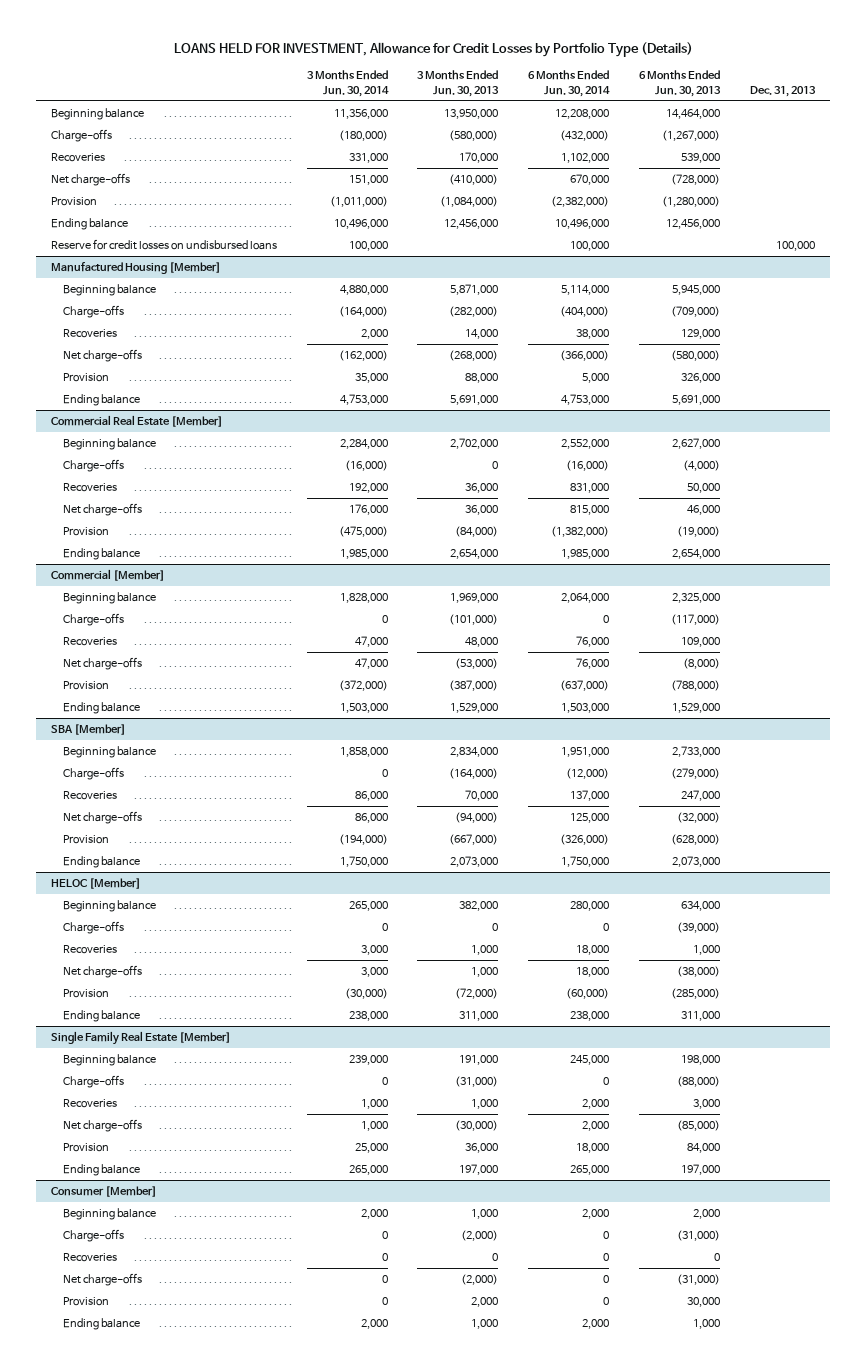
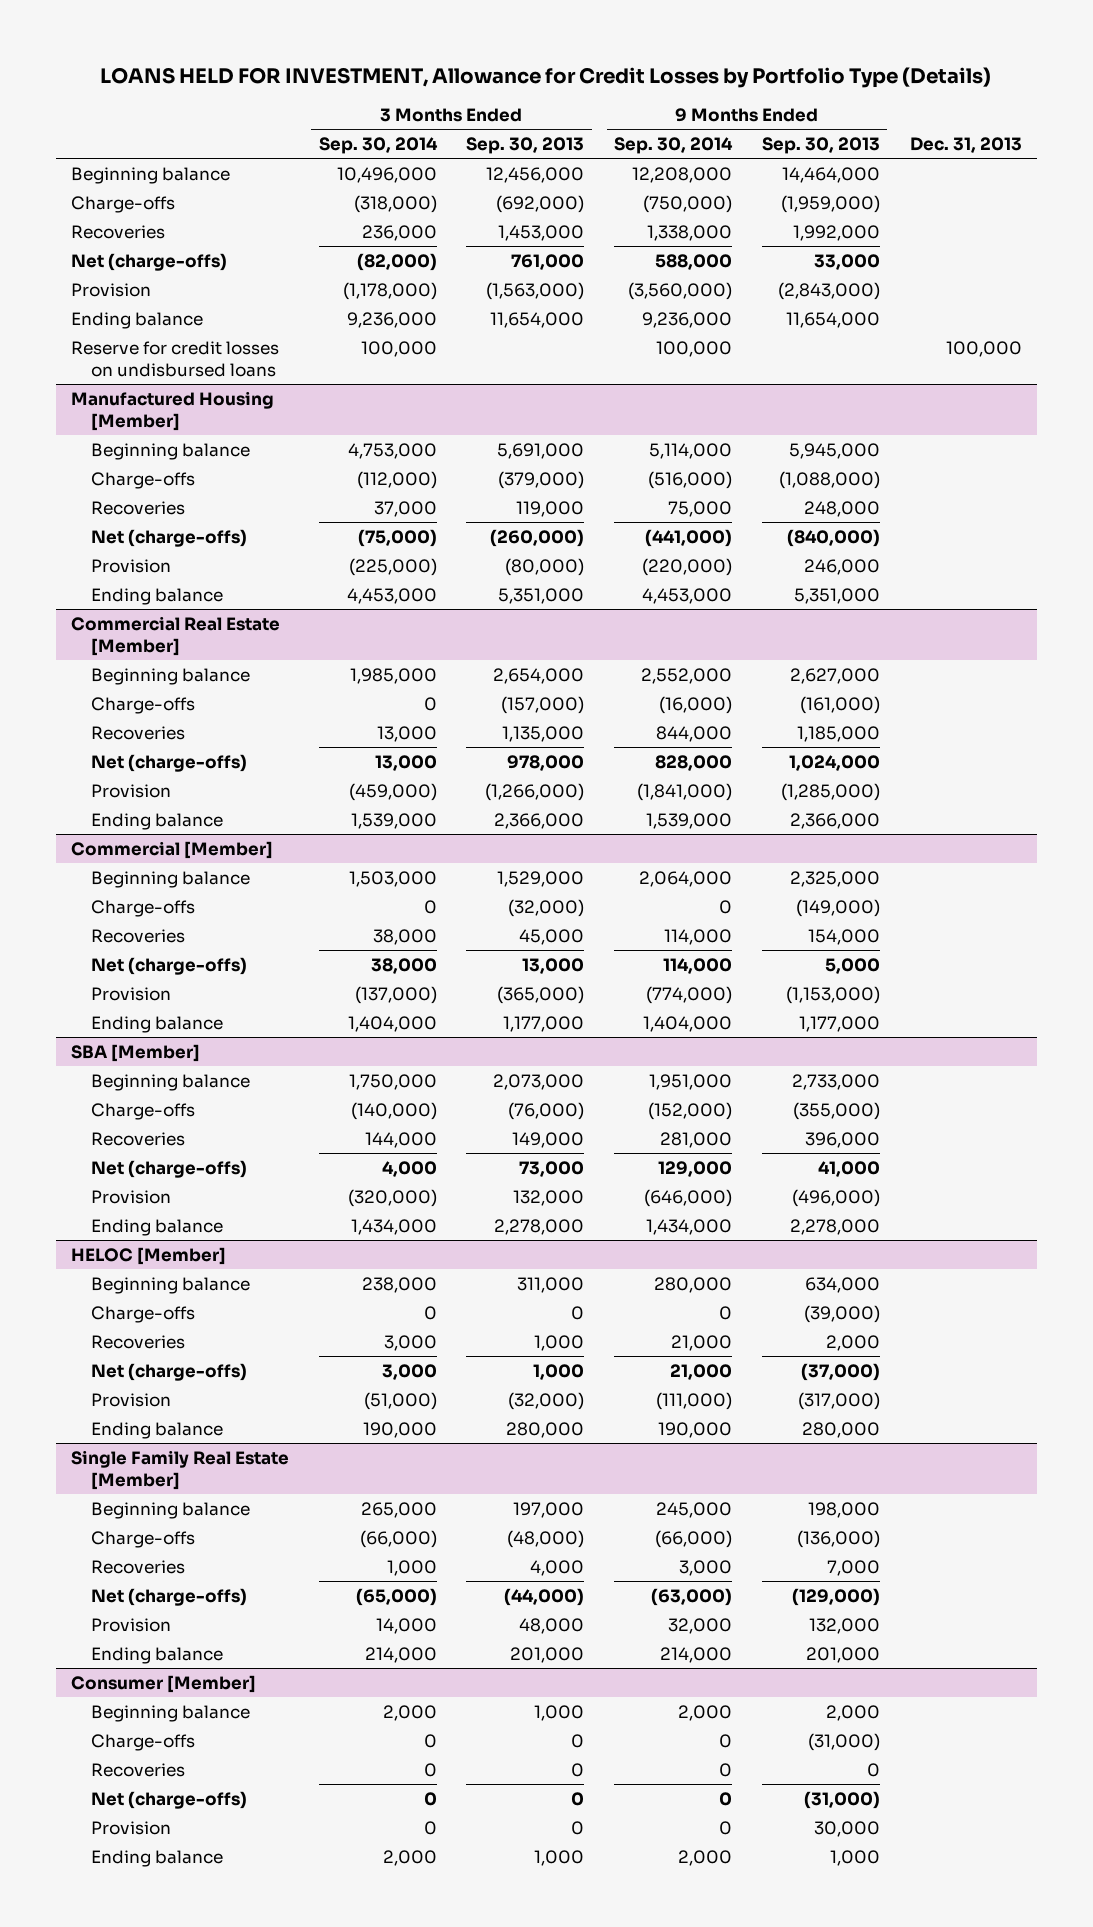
- | 3 Months Ended Jun. 30, 2014 | 3 Months Ended Jun. 30, 2013 | 6 Months Ended Jun. 30, 2014 | 6 Months Ended Jun. 30, 2013 | Dec. 31, 2013
+ | 3 Months Ended Sep. 30, 2014 | 3 Months Ended Sep. 30, 2013 | 9 Months Ended Sep. 30, 2014 | 9 Months Ended Sep. 30, 2013 | Dec. 31, 2013
- Net charge-offs | 151,000 | (410,000) | 670,000 | (728,000) |
+ Net (charge-offs) | (82,000) | 761,000 | 588,000 | 33,000 |
@ Manufactured Housing [Member]
- Net charge-offs | (162,000) | (268,000) | (366,000) | (580,000) |
+ Net (charge-offs) | (75,000) | (260,000) | (441,000) | (840,000) |
@ Commercial Real Estate [Member]
- Net charge-offs | 176,000 | 36,000 | 815,000 | 46,000 |
+ Net (charge-offs) | 13,000 | 978,000 | 828,000 | 1,024,000 |
@ Commercial [Member]
- Net charge-offs | 47,000 | (53,000) | 76,000 | (8,000) |
+ Net (charge-offs) | 38,000 | 13,000 | 114,000 | 5,000 |
@ SBA [Member]
- Net charge-offs | 86,000 | (94,000) | 125,000 | (32,000) |
+ Net (charge-offs) | 4,000 | 73,000 | 129,000 | 41,000 |
@ HELOC [Member]
- Net charge-offs | 3,000 | 1,000 | 18,000 | (38,000) |
+ Net (charge-offs) | 3,000 | 1,000 | 21,000 | (37,000) |
@ Single Family Real Estate [Member]
- Net charge-offs | 1,000 | (30,000) | 2,000 | (85,000) |
+ Net (charge-offs) | (65,000) | (44,000) | (63,000) | (129,000) |
@ Consumer [Member]
- Net charge-offs | 0 | (2,000) | 0 | (31,000) |
+ Net (charge-offs) | 0 | 0 | 0 | (31,000) |

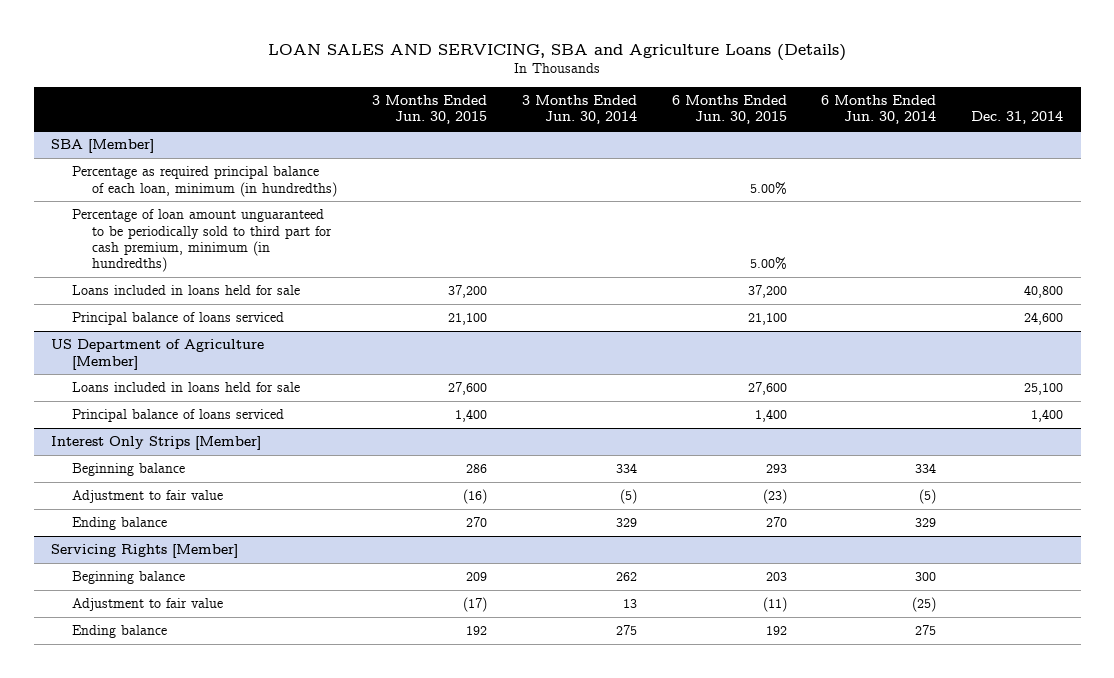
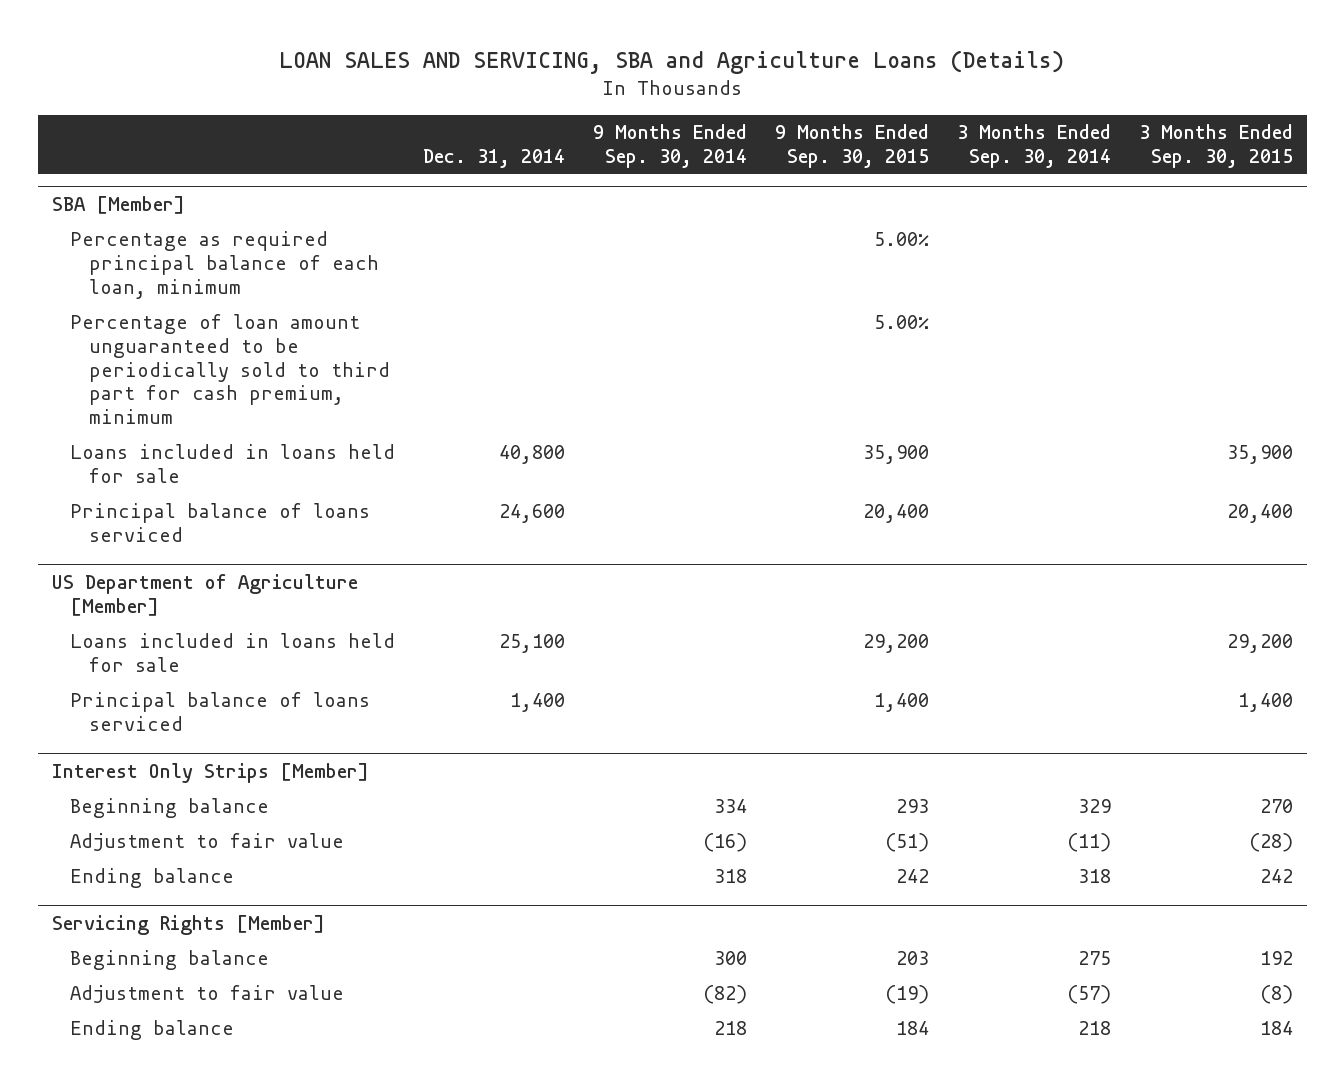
- | 3 Months Ended Jun. 30, 2015 | 3 Months Ended Jun. 30, 2014 | 6 Months Ended Jun. 30, 2015 | 6 Months Ended Jun. 30, 2014 | Dec. 31, 2014
+ | Dec. 31, 2014 | 9 Months Ended Sep. 30, 2014 | 9 Months Ended Sep. 30, 2015 | 3 Months Ended Sep. 30, 2014 | 3 Months Ended Sep. 30, 2015
@ SBA [Member]
- Percentage as required principal balance of each loan, minimum (in hundredths) | | | 5.00% | |
- Percentage of loan amount unguaranteed to be periodically sold to third part for cash premium, minimum (in hundredths) | | | 5.00% | |
+ Percentage as required principal balance of each loan, minimum | | | 5.00% | |
+ Percentage of loan amount unguaranteed to be periodically sold to third part for cash premium, minimum | | | 5.00% | |

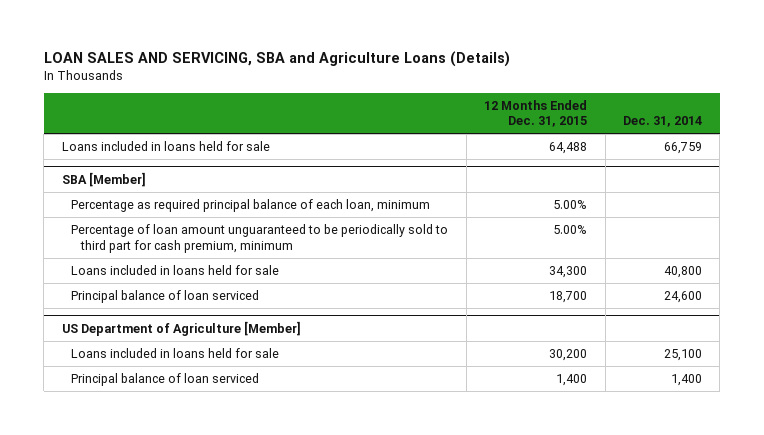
- | Dec. 31, 2014 | 9 Months Ended Sep. 30, 2014 | 9 Months Ended Sep. 30, 2015 | 3 Months Ended Sep. 30, 2014 | 3 Months Ended Sep. 30, 2015
+ | 12 Months Ended Dec. 31, 2015 | Dec. 31, 2014
+ Loans included in loans held for sale | 64,488 | 66,759
@ SBA [Member]
- Principal balance of loans serviced | 24,600 | | 20,400 | | 20,400
+ Principal balance of loan serviced | 18,700 | 24,600
@ US Department of Agriculture [Member]
- Principal balance of loans serviced | 1,400 | | 1,400 | | 1,400
- Interest Only Strips [Member]
- Beginning balance | | 334 | 293 | 329 | 270
- Adjustment to fair value | | (16) | (51) | (11) | (28)
- Ending balance | | 318 | 242 | 318 | 242
- Servicing Rights [Member]
- Beginning balance | | 300 | 203 | 275 | 192
- Adjustment to fair value | | (82) | (19) | (57) | (8)
- Ending balance | | 218 | 184 | 218 | 184
@ US Department of Agriculture [Member]
+ Principal balance of loan serviced | 1,400 | 1,400

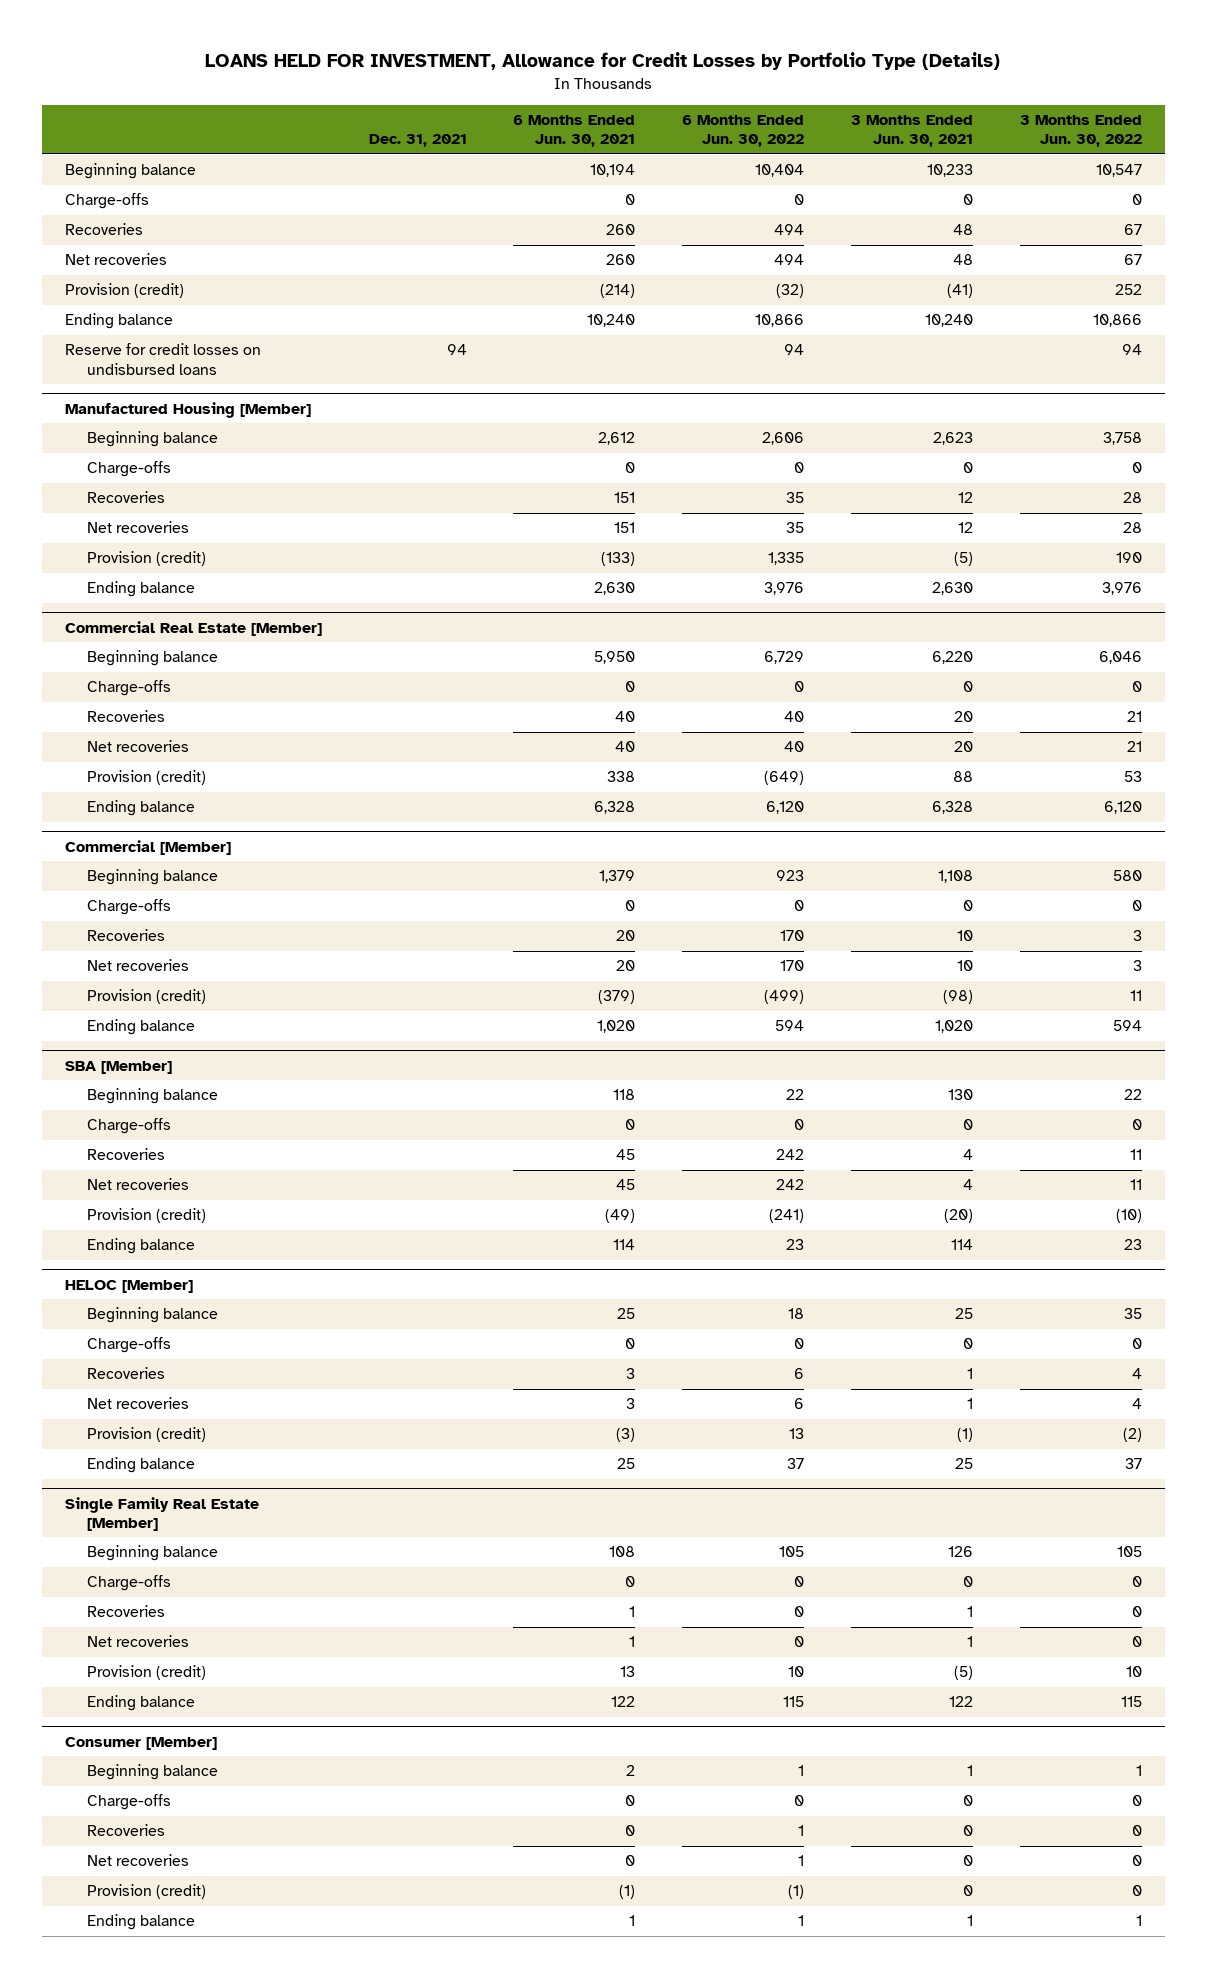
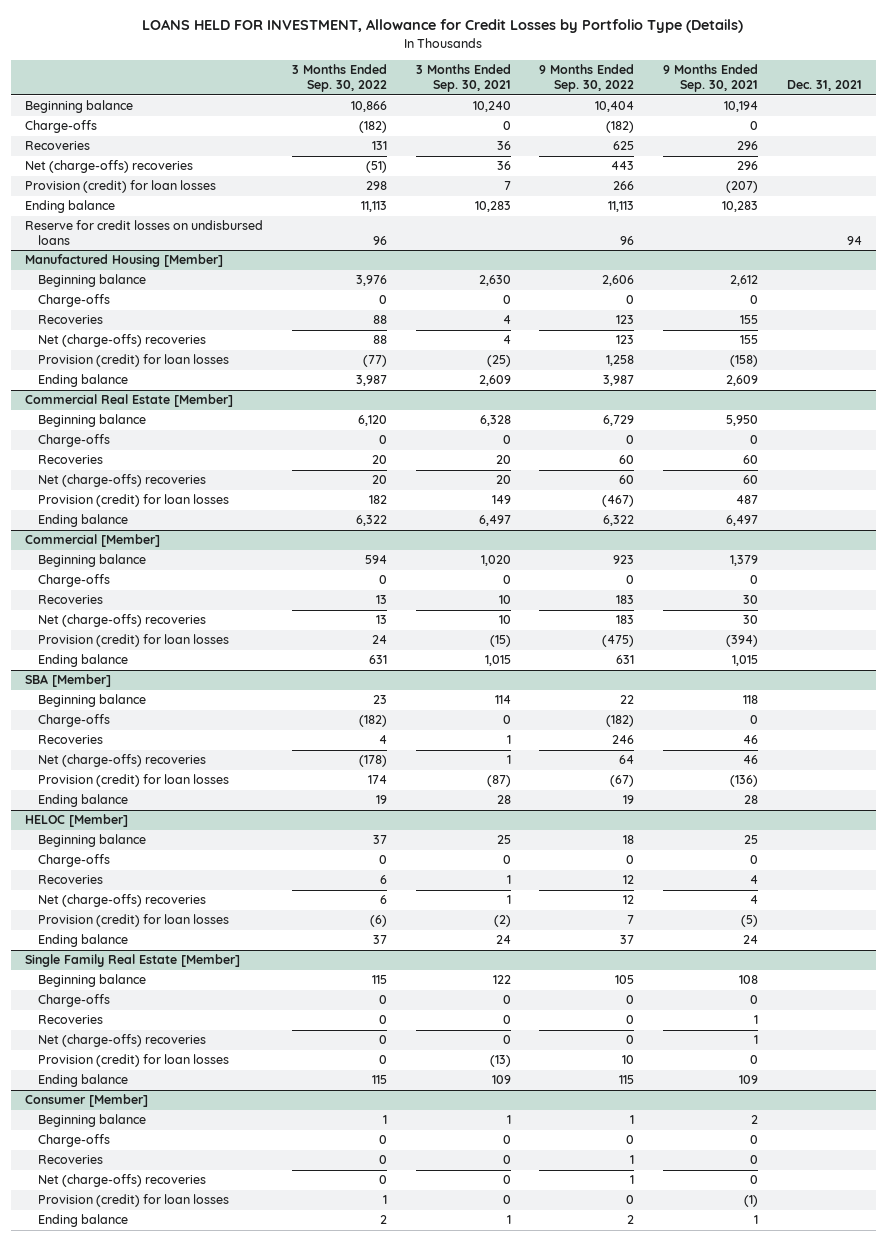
- | Dec. 31, 2021 | 6 Months Ended Jun. 30, 2021 | 6 Months Ended Jun. 30, 2022 | 3 Months Ended Jun. 30, 2021 | 3 Months Ended Jun. 30, 2022
+ | 3 Months Ended Sep. 30, 2022 | 3 Months Ended Sep. 30, 2021 | 9 Months Ended Sep. 30, 2022 | 9 Months Ended Sep. 30, 2021 | Dec. 31, 2021
- Net recoveries | | 260 | 494 | 48 | 67
- Provision (credit) | | (214) | (32) | (41) | 252
+ Net (charge-offs) recoveries | (51) | 36 | 443 | 296 |
+ Provision (credit) for loan losses | 298 | 7 | 266 | (207) |
@ Manufactured Housing [Member]
- Net recoveries | | 151 | 35 | 12 | 28
- Provision (credit) | | (133) | 1,335 | (5) | 190
+ Net (charge-offs) recoveries | 88 | 4 | 123 | 155 |
+ Provision (credit) for loan losses | (77) | (25) | 1,258 | (158) |
@ Commercial Real Estate [Member]
- Net recoveries | | 40 | 40 | 20 | 21
- Provision (credit) | | 338 | (649) | 88 | 53
+ Net (charge-offs) recoveries | 20 | 20 | 60 | 60 |
+ Provision (credit) for loan losses | 182 | 149 | (467) | 487 |
@ Commercial [Member]
- Net recoveries | | 20 | 170 | 10 | 3
- Provision (credit) | | (379) | (499) | (98) | 11
+ Net (charge-offs) recoveries | 13 | 10 | 183 | 30 |
+ Provision (credit) for loan losses | 24 | (15) | (475) | (394) |
@ SBA [Member]
- Net recoveries | | 45 | 242 | 4 | 11
- Provision (credit) | | (49) | (241) | (20) | (10)
+ Net (charge-offs) recoveries | (178) | 1 | 64 | 46 |
+ Provision (credit) for loan losses | 174 | (87) | (67) | (136) |
@ HELOC [Member]
- Net recoveries | | 3 | 6 | 1 | 4
- Provision (credit) | | (3) | 13 | (1) | (2)
+ Net (charge-offs) recoveries | 6 | 1 | 12 | 4 |
+ Provision (credit) for loan losses | (6) | (2) | 7 | (5) |
@ Single Family Real Estate [Member]
- Net recoveries | | 1 | 0 | 1 | 0
- Provision (credit) | | 13 | 10 | (5) | 10
+ Net (charge-offs) recoveries | 0 | 0 | 0 | 1 |
+ Provision (credit) for loan losses | 0 | (13) | 10 | 0 |
@ Consumer [Member]
- Net recoveries | | 0 | 1 | 0 | 0
- Provision (credit) | | (1) | (1) | 0 | 0
+ Net (charge-offs) recoveries | 0 | 0 | 1 | 0 |
+ Provision (credit) for loan losses | 1 | 0 | 0 | (1) |

